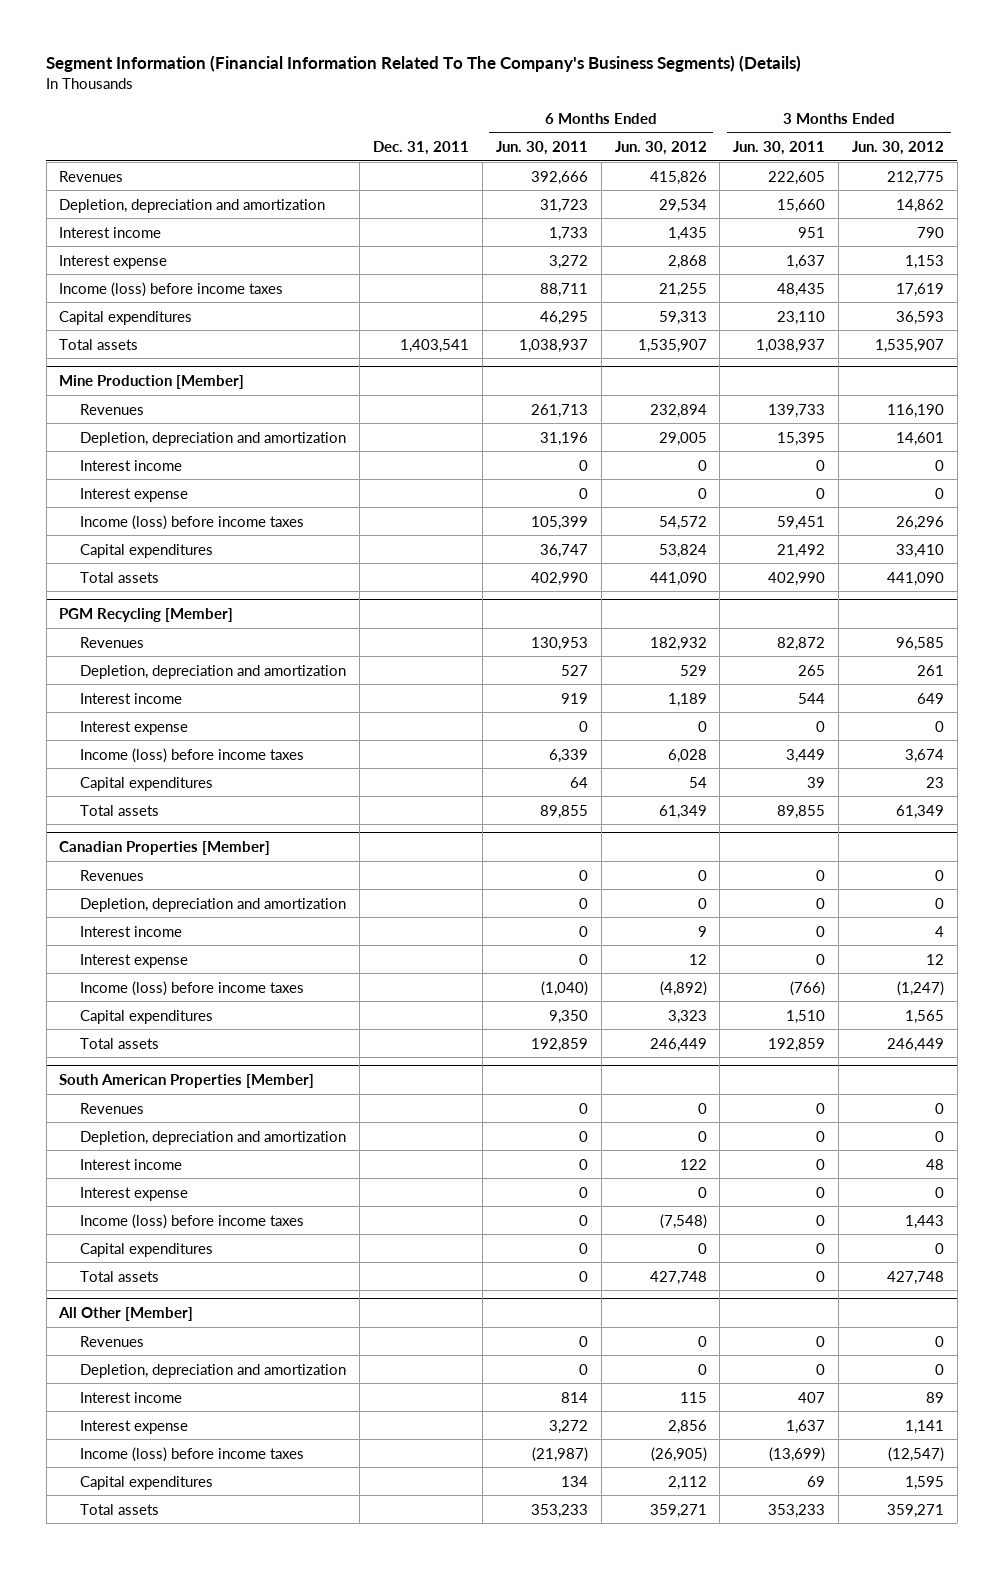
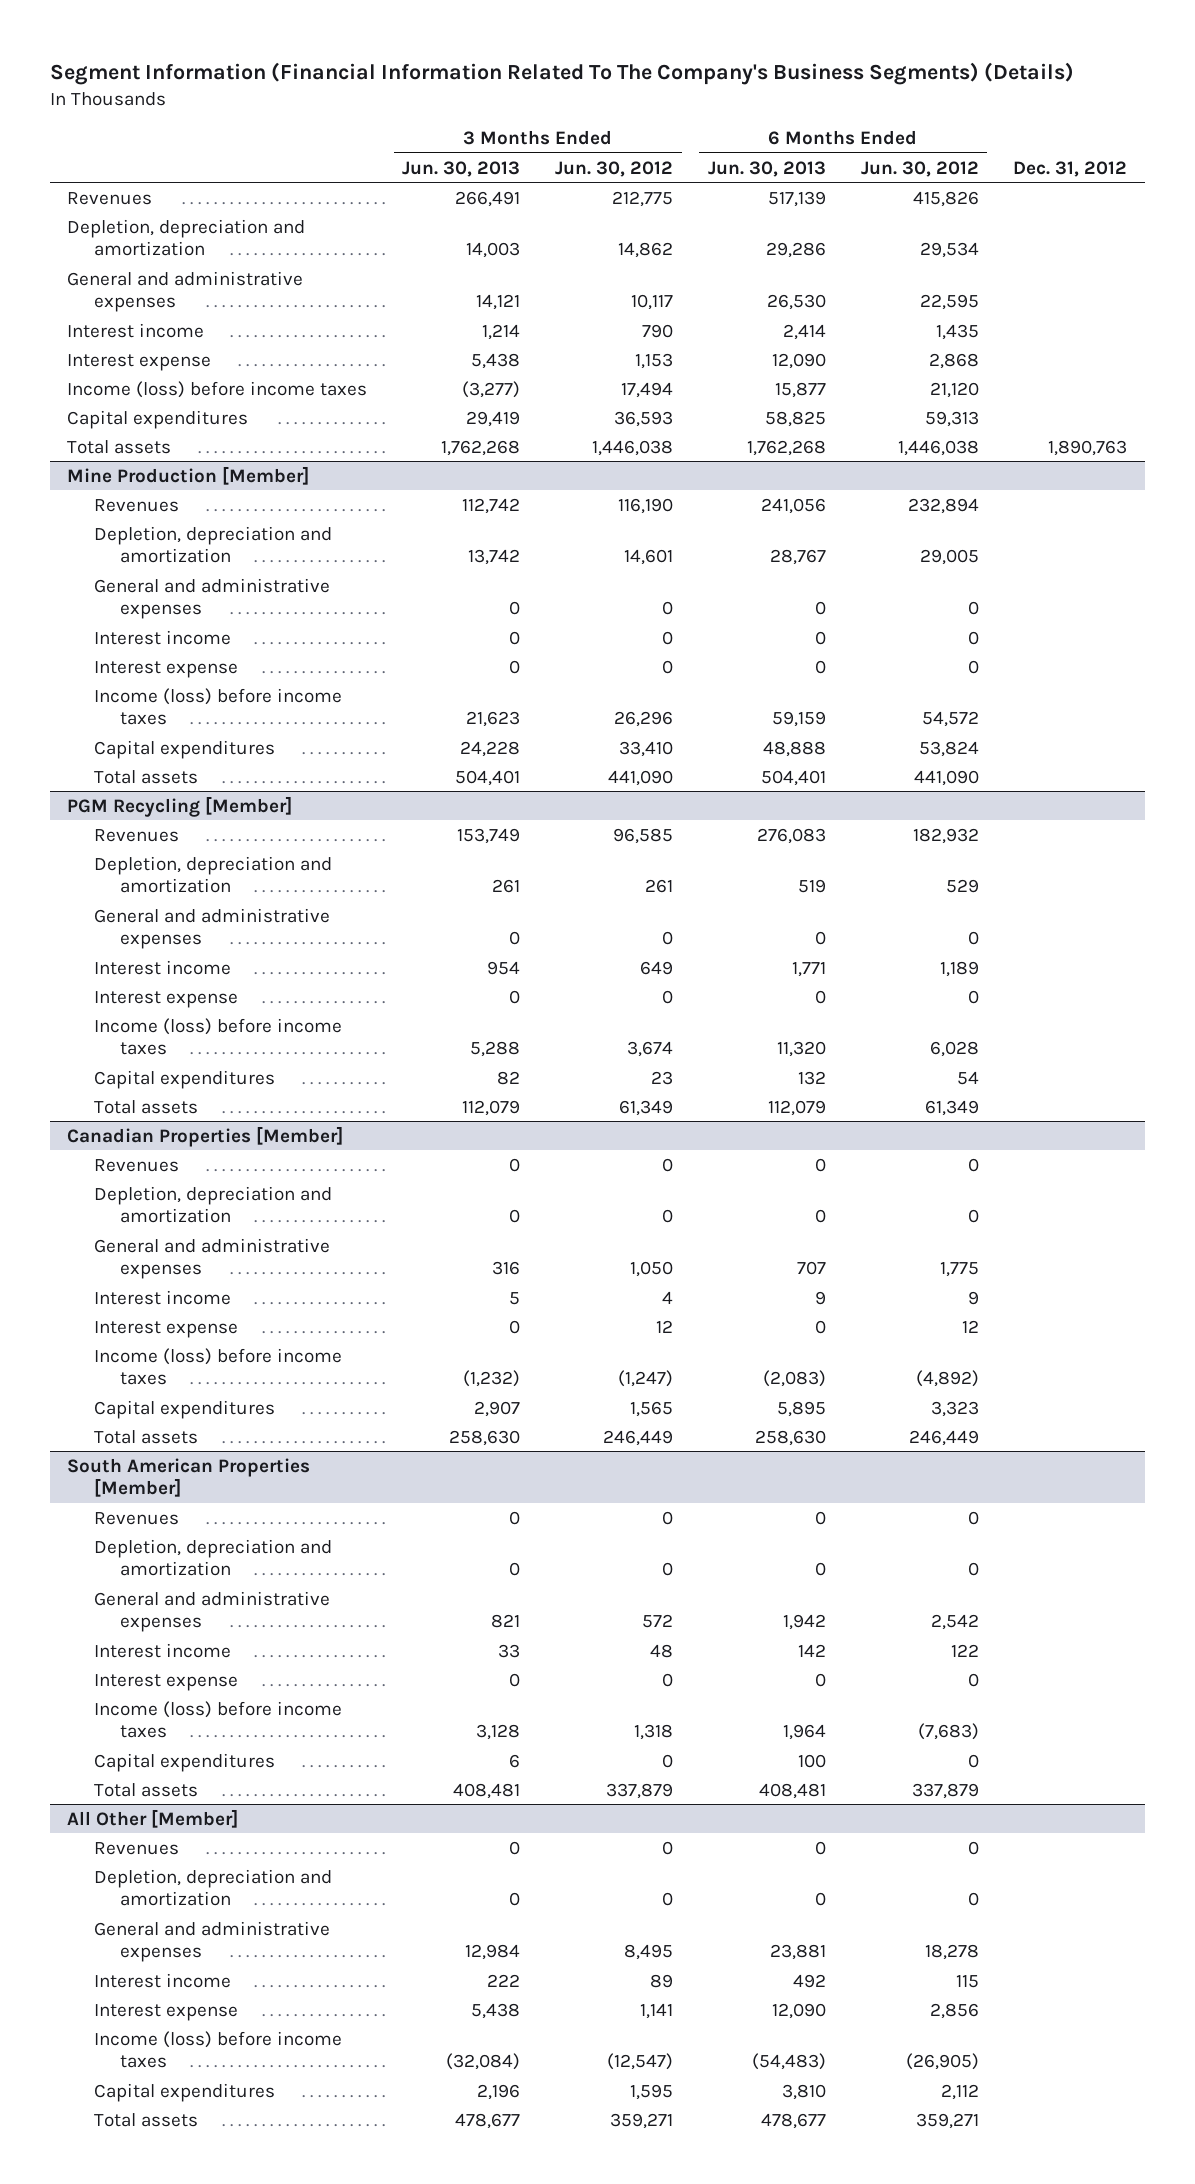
- | Dec. 31, 2011 | 6 Months Ended Jun. 30, 2011 | 6 Months Ended Jun. 30, 2012 | 3 Months Ended Jun. 30, 2011 | 3 Months Ended Jun. 30, 2012
+ | 3 Months Ended Jun. 30, 2013 | 3 Months Ended Jun. 30, 2012 | 6 Months Ended Jun. 30, 2013 | 6 Months Ended Jun. 30, 2012 | Dec. 31, 2012
+ General and administrative expenses | 14,121 | 10,117 | 26,530 | 22,595 |
- Income (loss) before income taxes | | 88,711 | 21,255 | 48,435 | 17,619
+ Income (loss) before income taxes | (3,277) | 17,494 | 15,877 | 21,120 |
- Total assets | 1,403,541 | 1,038,937 | 1,535,907 | 1,038,937 | 1,535,907
+ Total assets | 1,762,268 | 1,446,038 | 1,762,268 | 1,446,038 | 1,890,763
@ Mine Production [Member]
+ General and administrative expenses | 0 | 0 | 0 | 0 |
@ PGM Recycling [Member]
+ General and administrative expenses | 0 | 0 | 0 | 0 |
@ Canadian Properties [Member]
+ General and administrative expenses | 316 | 1,050 | 707 | 1,775 |
@ South American Properties [Member]
+ General and administrative expenses | 821 | 572 | 1,942 | 2,542 |
- Income (loss) before income taxes | | 0 | (7,548) | 0 | 1,443
+ Income (loss) before income taxes | 3,128 | 1,318 | 1,964 | (7,683) |
- Total assets | | 0 | 427,748 | 0 | 427,748
+ Total assets | 408,481 | 337,879 | 408,481 | 337,879 |
@ All Other [Member]
+ General and administrative expenses | 12,984 | 8,495 | 23,881 | 18,278 |

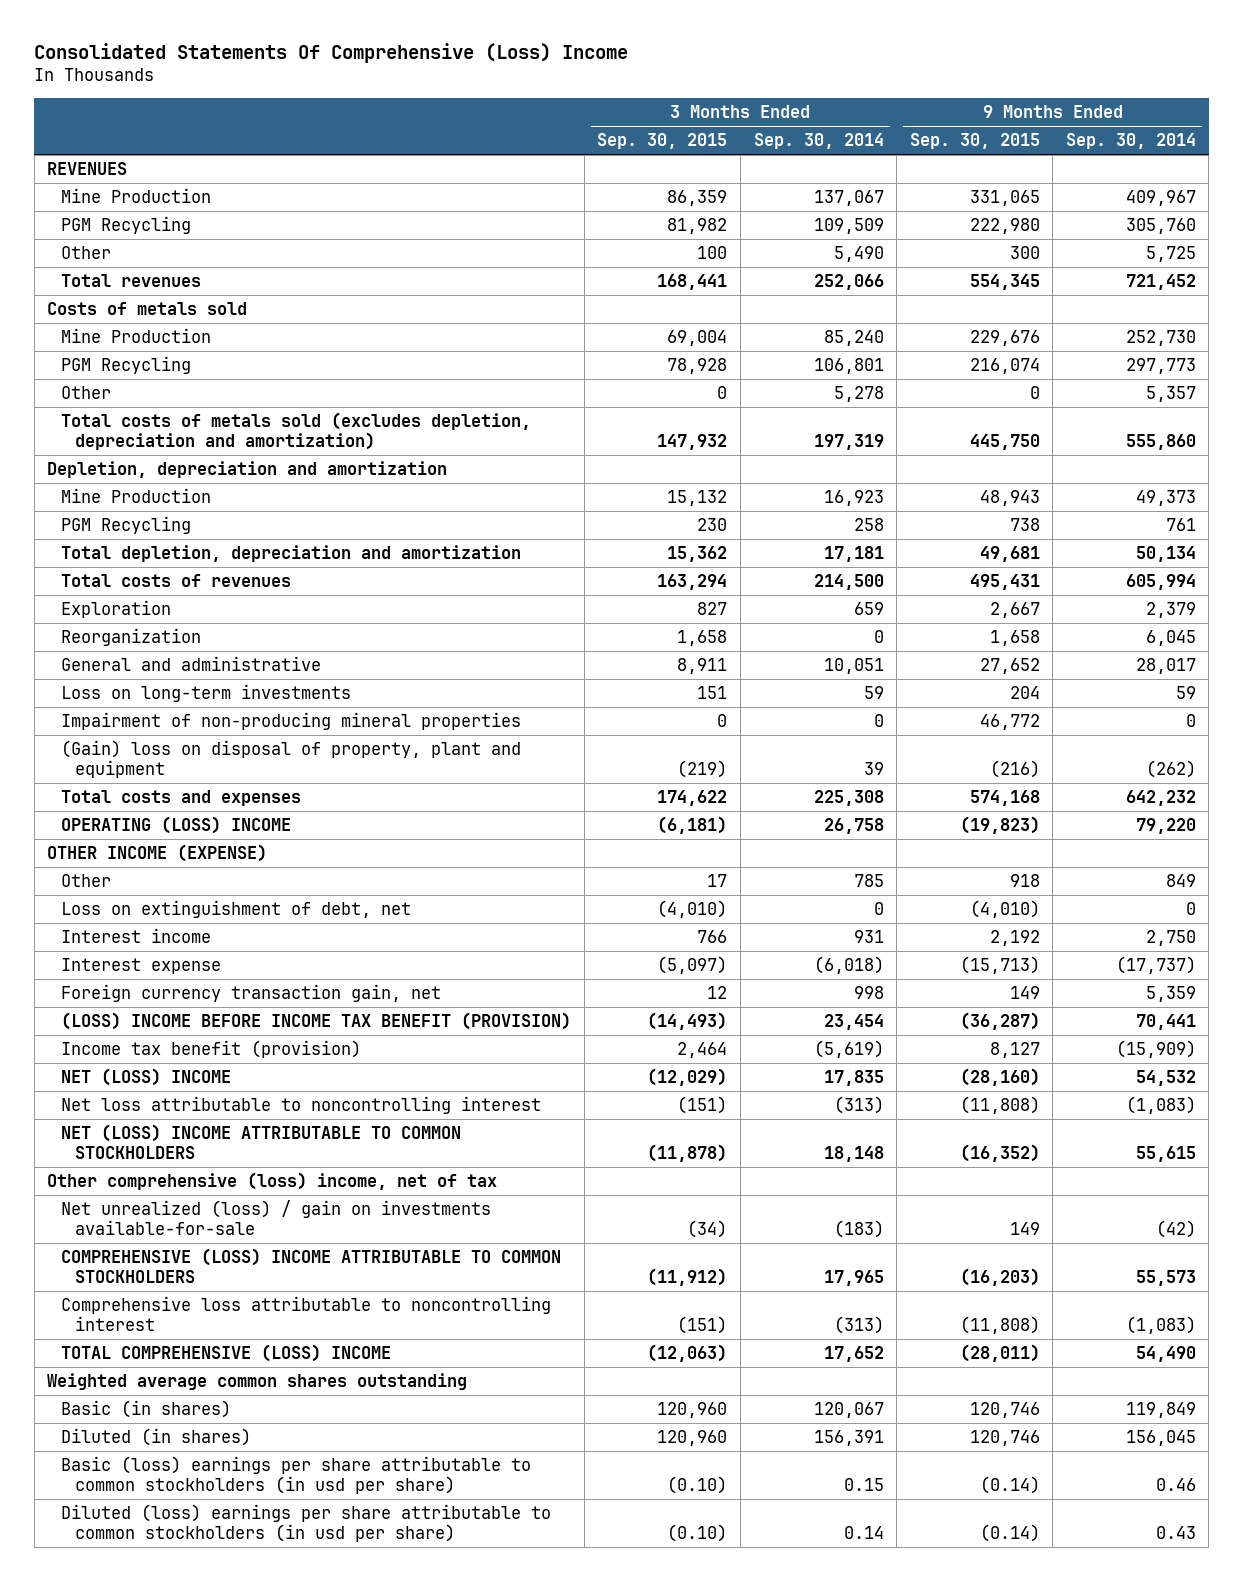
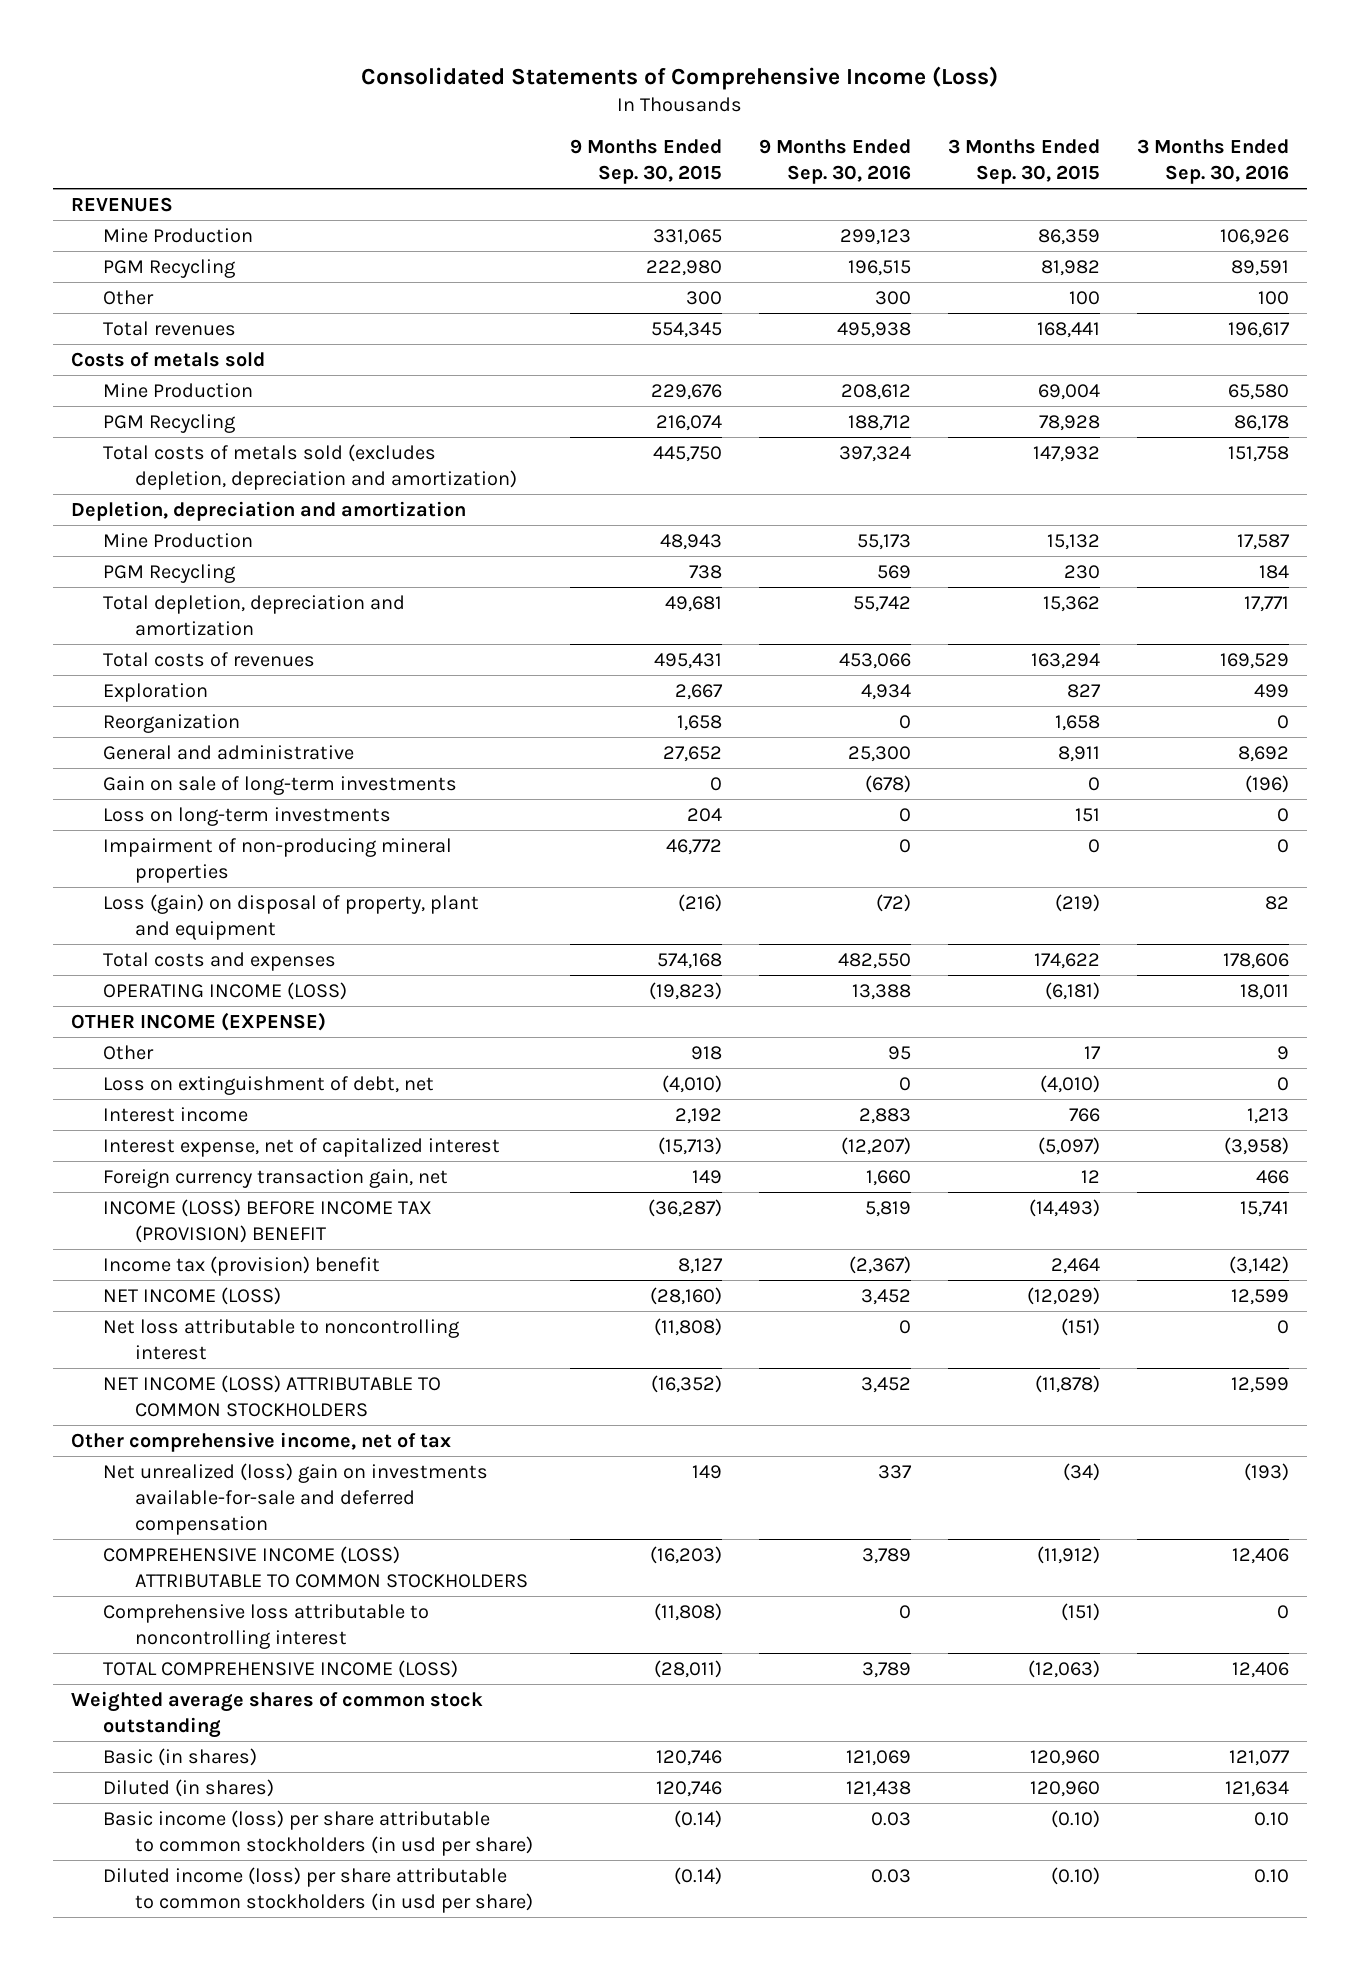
- Consolidated Statements Of Comprehensive (Loss) Income
+ Consolidated Statements of Comprehensive Income (Loss)
- | 3 Months Ended Sep. 30, 2015 | 3 Months Ended Sep. 30, 2014 | 9 Months Ended Sep. 30, 2015 | 9 Months Ended Sep. 30, 2014
+ | 9 Months Ended Sep. 30, 2015 | 9 Months Ended Sep. 30, 2016 | 3 Months Ended Sep. 30, 2015 | 3 Months Ended Sep. 30, 2016
- Other | 0 | 5,278 | 0 | 5,357
+ Gain on sale of long-term investments | 0 | (678) | 0 | (196)
- (Gain) loss on disposal of property, plant and equipment | (219) | 39 | (216) | (262)
+ Loss (gain) on disposal of property, plant and equipment | (216) | (72) | (219) | 82
- OPERATING (LOSS) INCOME | (6,181) | 26,758 | (19,823) | 79,220
+ OPERATING INCOME (LOSS) | (19,823) | 13,388 | (6,181) | 18,011
- Interest expense | (5,097) | (6,018) | (15,713) | (17,737)
+ Interest expense, net of capitalized interest | (15,713) | (12,207) | (5,097) | (3,958)
- (LOSS) INCOME BEFORE INCOME TAX BENEFIT (PROVISION) | (14,493) | 23,454 | (36,287) | 70,441
- Income tax benefit (provision) | 2,464 | (5,619) | 8,127 | (15,909)
- NET (LOSS) INCOME | (12,029) | 17,835 | (28,160) | 54,532
+ INCOME (LOSS) BEFORE INCOME TAX (PROVISION) BENEFIT | (36,287) | 5,819 | (14,493) | 15,741
+ Income tax (provision) benefit | 8,127 | (2,367) | 2,464 | (3,142)
+ NET INCOME (LOSS) | (28,160) | 3,452 | (12,029) | 12,599
- NET (LOSS) INCOME ATTRIBUTABLE TO COMMON STOCKHOLDERS | (11,878) | 18,148 | (16,352) | 55,615
- Other comprehensive (loss) income, net of tax
- Net unrealized (loss) / gain on investments available-for-sale | (34) | (183) | 149 | (42)
- COMPREHENSIVE (LOSS) INCOME ATTRIBUTABLE TO COMMON STOCKHOLDERS | (11,912) | 17,965 | (16,203) | 55,573
+ NET INCOME (LOSS) ATTRIBUTABLE TO COMMON STOCKHOLDERS | (16,352) | 3,452 | (11,878) | 12,599
+ Other comprehensive income, net of tax
+ Net unrealized (loss) gain on investments available-for-sale and deferred compensation | 149 | 337 | (34) | (193)
+ COMPREHENSIVE INCOME (LOSS) ATTRIBUTABLE TO COMMON STOCKHOLDERS | (16,203) | 3,789 | (11,912) | 12,406
- TOTAL COMPREHENSIVE (LOSS) INCOME | (12,063) | 17,652 | (28,011) | 54,490
- Weighted average common shares outstanding
+ TOTAL COMPREHENSIVE INCOME (LOSS) | (28,011) | 3,789 | (12,063) | 12,406
+ Weighted average shares of common stock outstanding
- Basic (loss) earnings per share attributable to common stockholders (in usd per share) | (0.10) | 0.15 | (0.14) | 0.46
- Diluted (loss) earnings per share attributable to common stockholders (in usd per share) | (0.10) | 0.14 | (0.14) | 0.43
+ Basic income (loss) per share attributable to common stockholders (in usd per share) | (0.14) | 0.03 | (0.10) | 0.10
+ Diluted income (loss) per share attributable to common stockholders (in usd per share) | (0.14) | 0.03 | (0.10) | 0.10

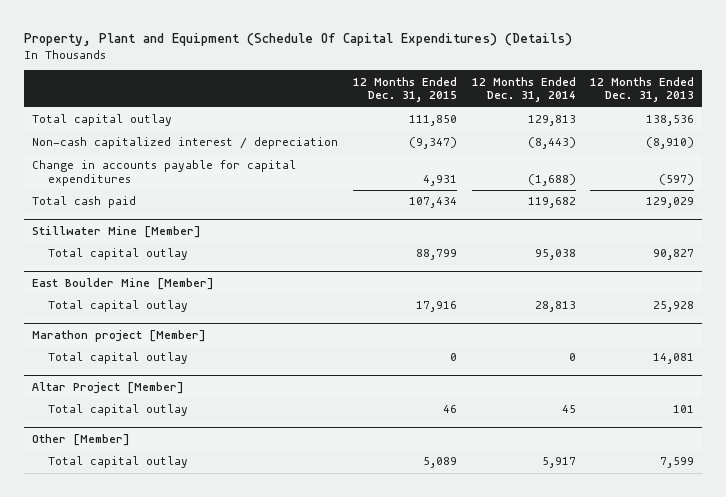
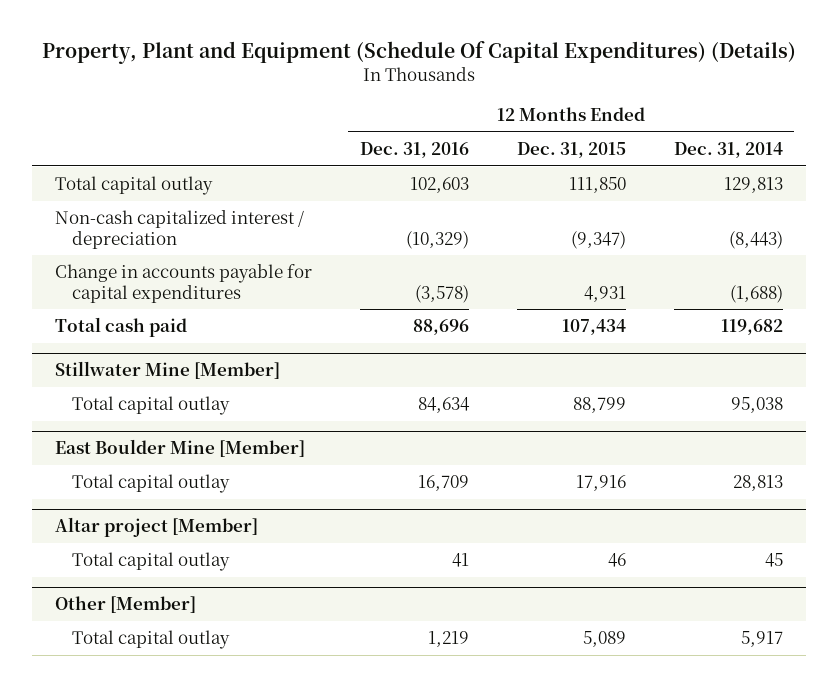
- | 12 Months Ended Dec. 31, 2015 | 12 Months Ended Dec. 31, 2014 | 12 Months Ended Dec. 31, 2013
+ | 12 Months Ended Dec. 31, 2016 | 12 Months Ended Dec. 31, 2015 | 12 Months Ended Dec. 31, 2014
- Marathon project [Member]
- Total capital outlay | 0 | 0 | 14,081
- Altar Project [Member]
+ Altar project [Member]

